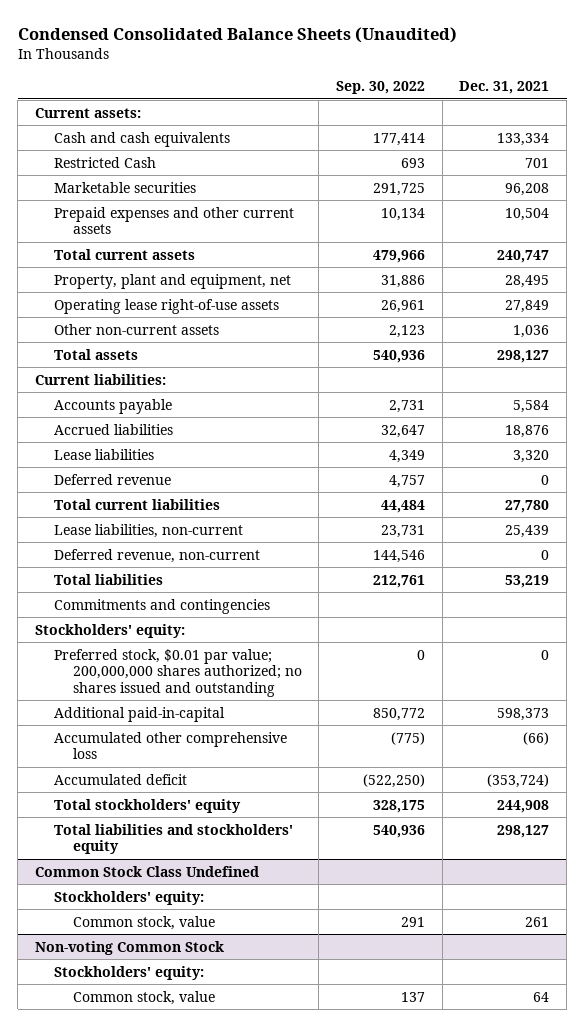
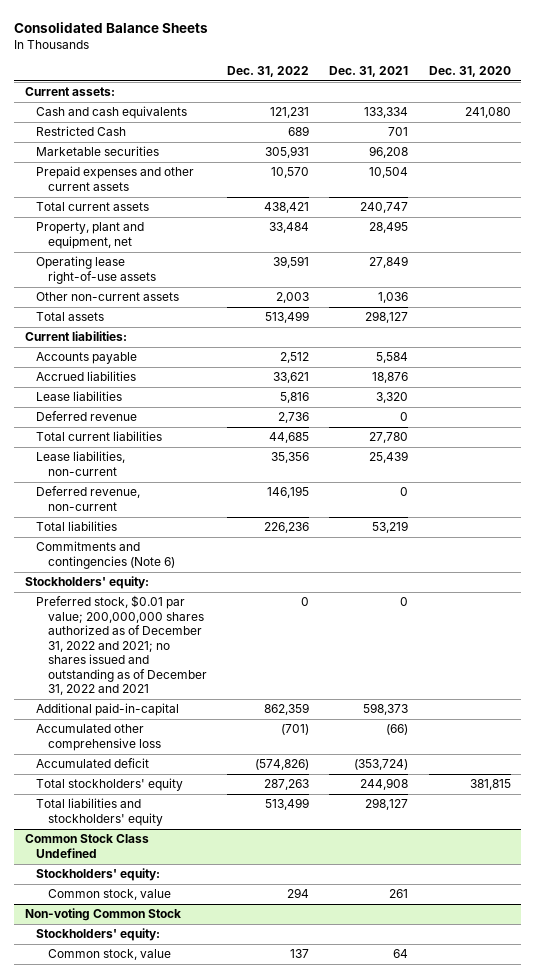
- Condensed Consolidated Balance Sheets (Unaudited)
+ Consolidated Balance Sheets
- | Sep. 30, 2022 | Dec. 31, 2021
+ | Dec. 31, 2022 | Dec. 31, 2021 | Dec. 31, 2020
- Commitments and contingencies
+ Commitments and contingencies (Note 6)
- Preferred stock, $0.01 par value; 200,000,000 shares authorized; no shares issued and outstanding | 0 | 0
+ Preferred stock, $0.01 par value; 200,000,000 shares authorized as of December 31, 2022 and 2021; no shares issued and outstanding as of December 31, 2022 and 2021 | 0 | 0 |

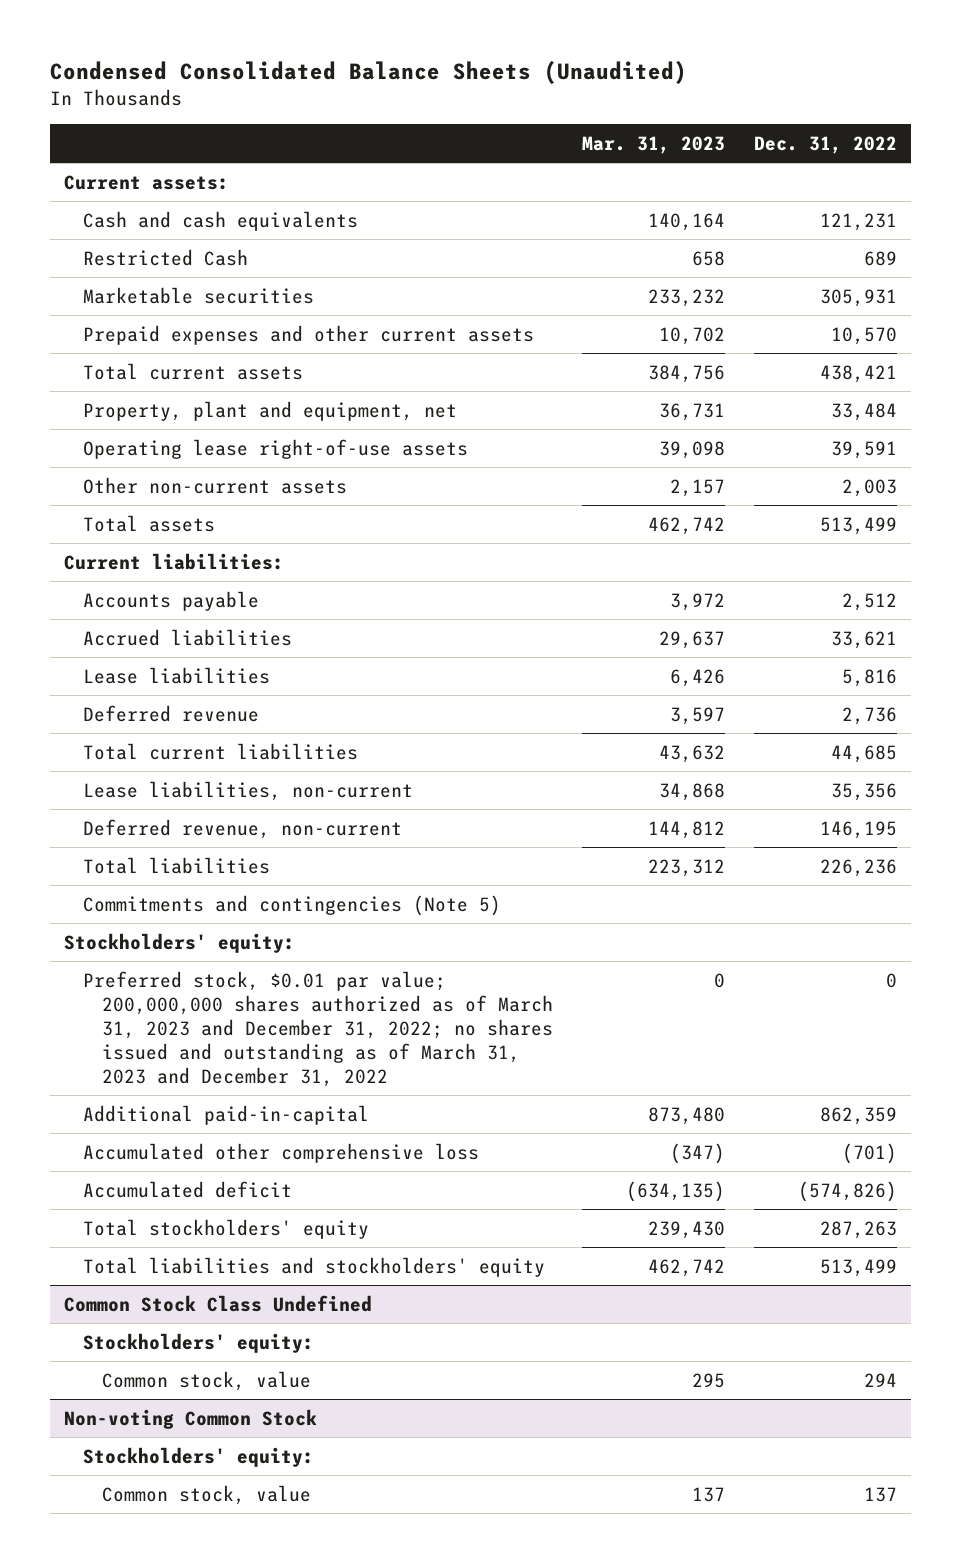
- Consolidated Balance Sheets
+ Condensed Consolidated Balance Sheets (Unaudited)
- | Dec. 31, 2022 | Dec. 31, 2021 | Dec. 31, 2020
+ | Mar. 31, 2023 | Dec. 31, 2022
- Commitments and contingencies (Note 6)
+ Commitments and contingencies (Note 5)
- Preferred stock, $0.01 par value; 200,000,000 shares authorized as of December 31, 2022 and 2021; no shares issued and outstanding as of December 31, 2022 and 2021 | 0 | 0 |
+ Preferred stock, $0.01 par value; 200,000,000 shares authorized as of March 31, 2023 and December 31, 2022; no shares issued and outstanding as of March 31, 2023 and December 31, 2022 | 0 | 0

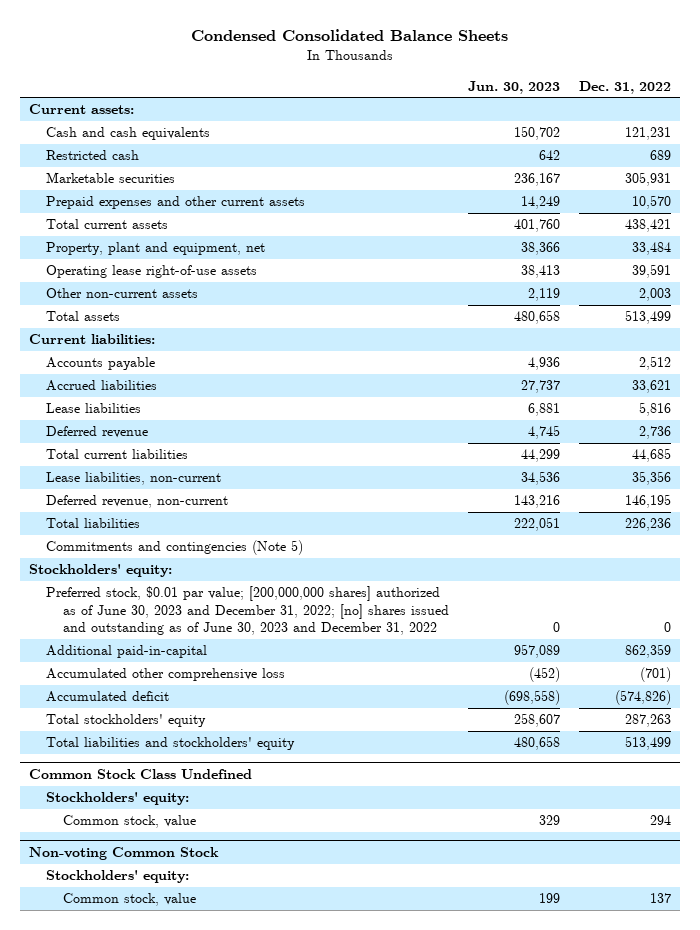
- Condensed Consolidated Balance Sheets (Unaudited)
+ Condensed Consolidated Balance Sheets
- | Mar. 31, 2023 | Dec. 31, 2022
+ | Jun. 30, 2023 | Dec. 31, 2022
- Restricted Cash | 658 | 689
+ Restricted cash | 642 | 689
- Preferred stock, $0.01 par value; 200,000,000 shares authorized as of March 31, 2023 and December 31, 2022; no shares issued and outstanding as of March 31, 2023 and December 31, 2022 | 0 | 0
+ Preferred stock, $0.01 par value; [200,000,000 shares] authorized as of June 30, 2023 and December 31, 2022; [no] shares issued and outstanding as of June 30, 2023 and December 31, 2022 | 0 | 0

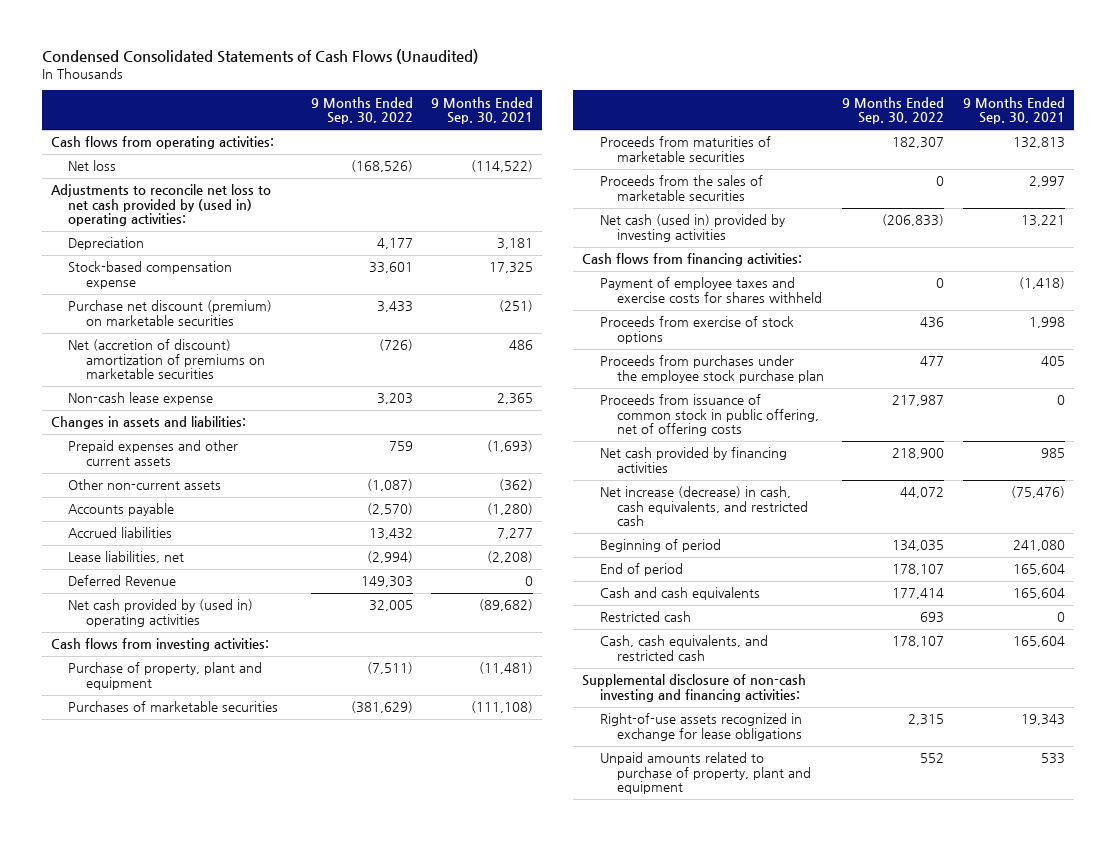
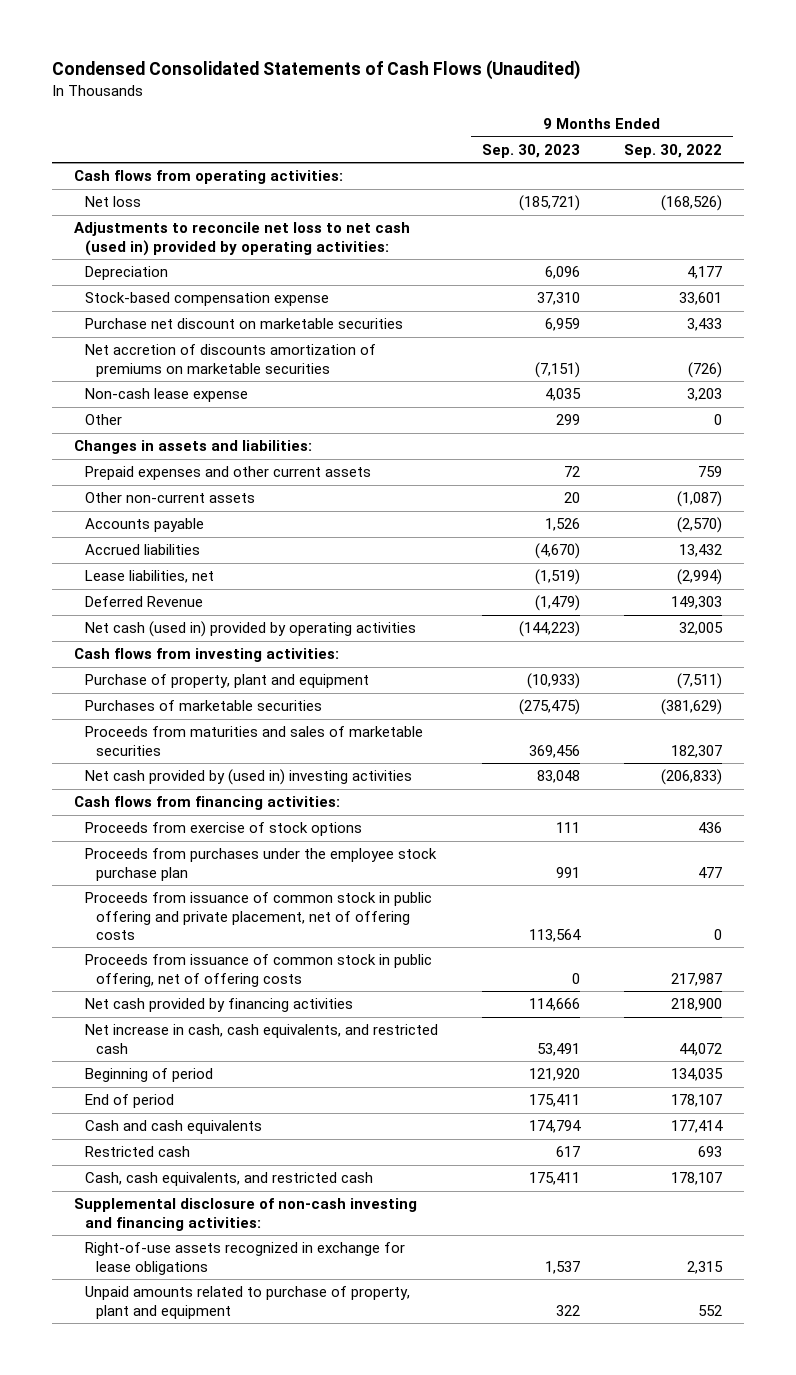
- | 9 Months Ended Sep. 30, 2022 | 9 Months Ended Sep. 30, 2021
+ | 9 Months Ended Sep. 30, 2023 | 9 Months Ended Sep. 30, 2022
- Adjustments to reconcile net loss to net cash provided by (used in) operating activities:
+ Adjustments to reconcile net loss to net cash (used in) provided by operating activities:
- Purchase net discount (premium) on marketable securities | 3,433 | (251)
- Net (accretion of discount) amortization of premiums on marketable securities | (726) | 486
+ Purchase net discount on marketable securities | 6,959 | 3,433
+ Net accretion of discounts amortization of premiums on marketable securities | (7,151) | (726)
+ Other | 299 | 0
- Net cash provided by (used in) operating activities | 32,005 | (89,682)
+ Net cash (used in) provided by operating activities | (144,223) | 32,005
- Proceeds from maturities of marketable securities | 182,307 | 132,813
- Proceeds from the sales of marketable securities | 0 | 2,997
- Net cash (used in) provided by investing activities | (206,833) | 13,221
+ Proceeds from maturities and sales of marketable securities | 369,456 | 182,307
+ Net cash provided by (used in) investing activities | 83,048 | (206,833)
- Payment of employee taxes and exercise costs for shares withheld | 0 | (1,418)
+ Proceeds from issuance of common stock in public offering and private placement, net of offering costs | 113,564 | 0
- Net increase (decrease) in cash, cash equivalents, and restricted cash | 44,072 | (75,476)
+ Net increase in cash, cash equivalents, and restricted cash | 53,491 | 44,072

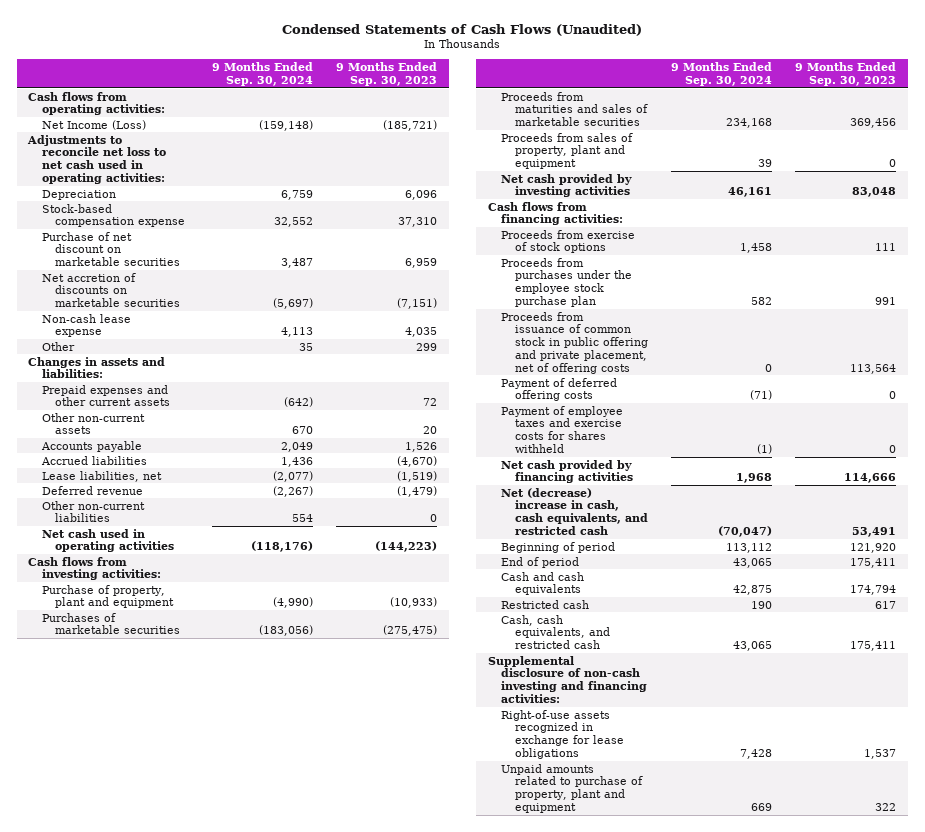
- Condensed Consolidated Statements of Cash Flows (Unaudited)
+ Condensed Statements of Cash Flows (Unaudited)
- | 9 Months Ended Sep. 30, 2023 | 9 Months Ended Sep. 30, 2022
+ | 9 Months Ended Sep. 30, 2024 | 9 Months Ended Sep. 30, 2023
- Net loss | (185,721) | (168,526)
- Adjustments to reconcile net loss to net cash (used in) provided by operating activities:
+ Net Income (Loss) | (159,148) | (185,721)
+ Adjustments to reconcile net loss to net cash used in operating activities:
- Purchase net discount on marketable securities | 6,959 | 3,433
- Net accretion of discounts amortization of premiums on marketable securities | (7,151) | (726)
+ Purchase of net discount on marketable securities | 3,487 | 6,959
+ Net accretion of discounts on marketable securities | (5,697) | (7,151)
- Deferred Revenue | (1,479) | 149,303
- Net cash (used in) provided by operating activities | (144,223) | 32,005
+ Deferred revenue | (2,267) | (1,479)
+ Other non-current liabilities | 554 | 0
+ Net cash used in operating activities | (118,176) | (144,223)
- Net cash provided by (used in) investing activities | 83,048 | (206,833)
+ Proceeds from sales of property, plant and equipment | 39 | 0
+ Net cash provided by investing activities | 46,161 | 83,048
- Proceeds from issuance of common stock in public offering, net of offering costs | 0 | 217,987
+ Payment of deferred offering costs | (71) | 0
+ Payment of employee taxes and exercise costs for shares withheld | (1) | 0
- Net increase in cash, cash equivalents, and restricted cash | 53,491 | 44,072
+ Net (decrease) increase in cash, cash equivalents, and restricted cash | (70,047) | 53,491

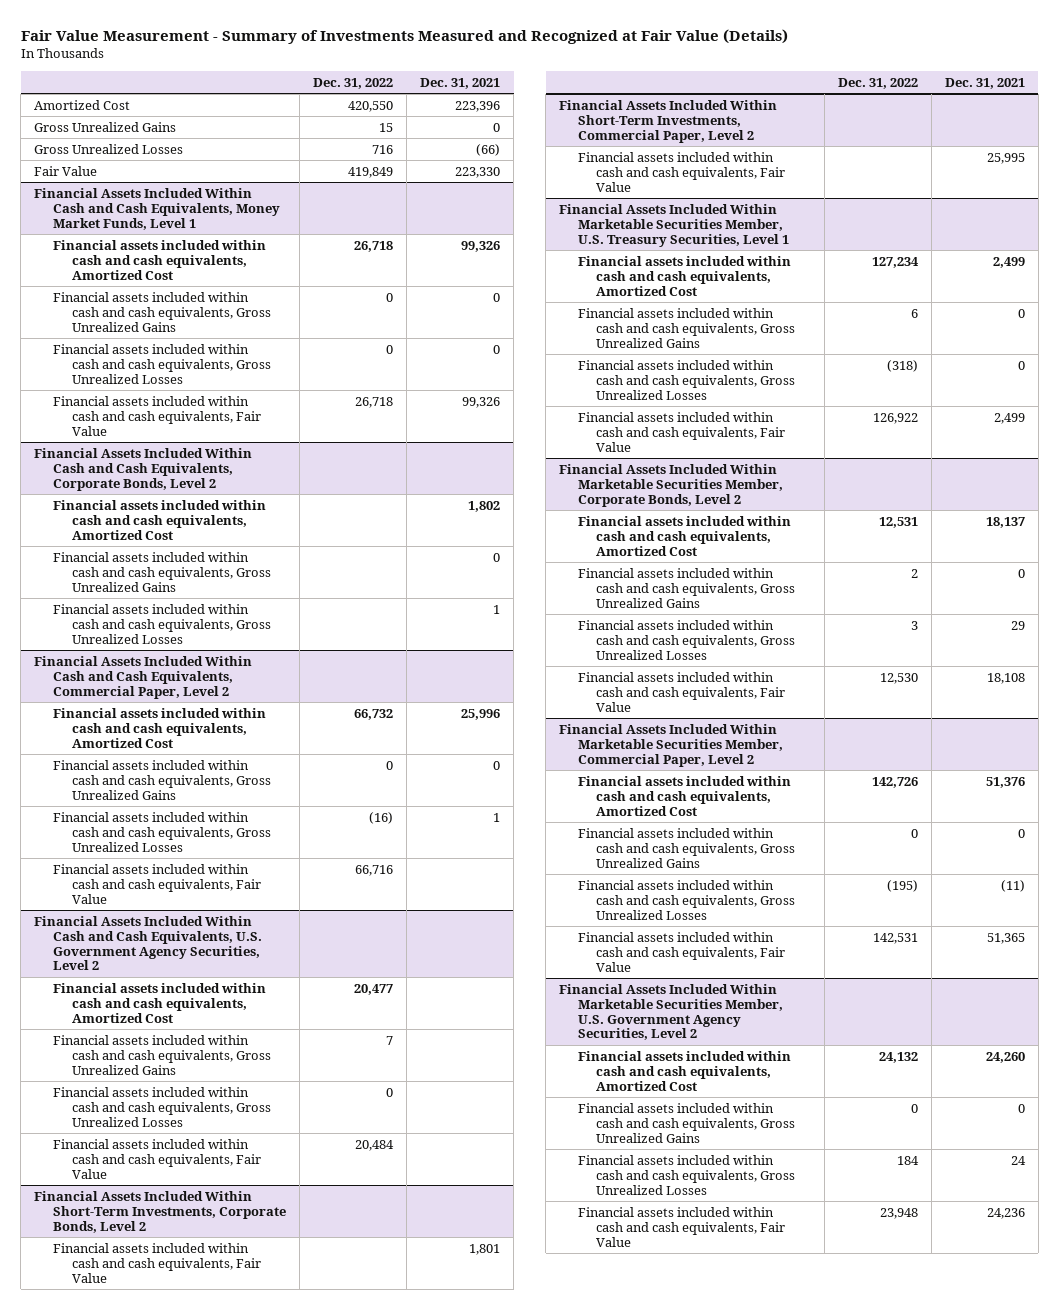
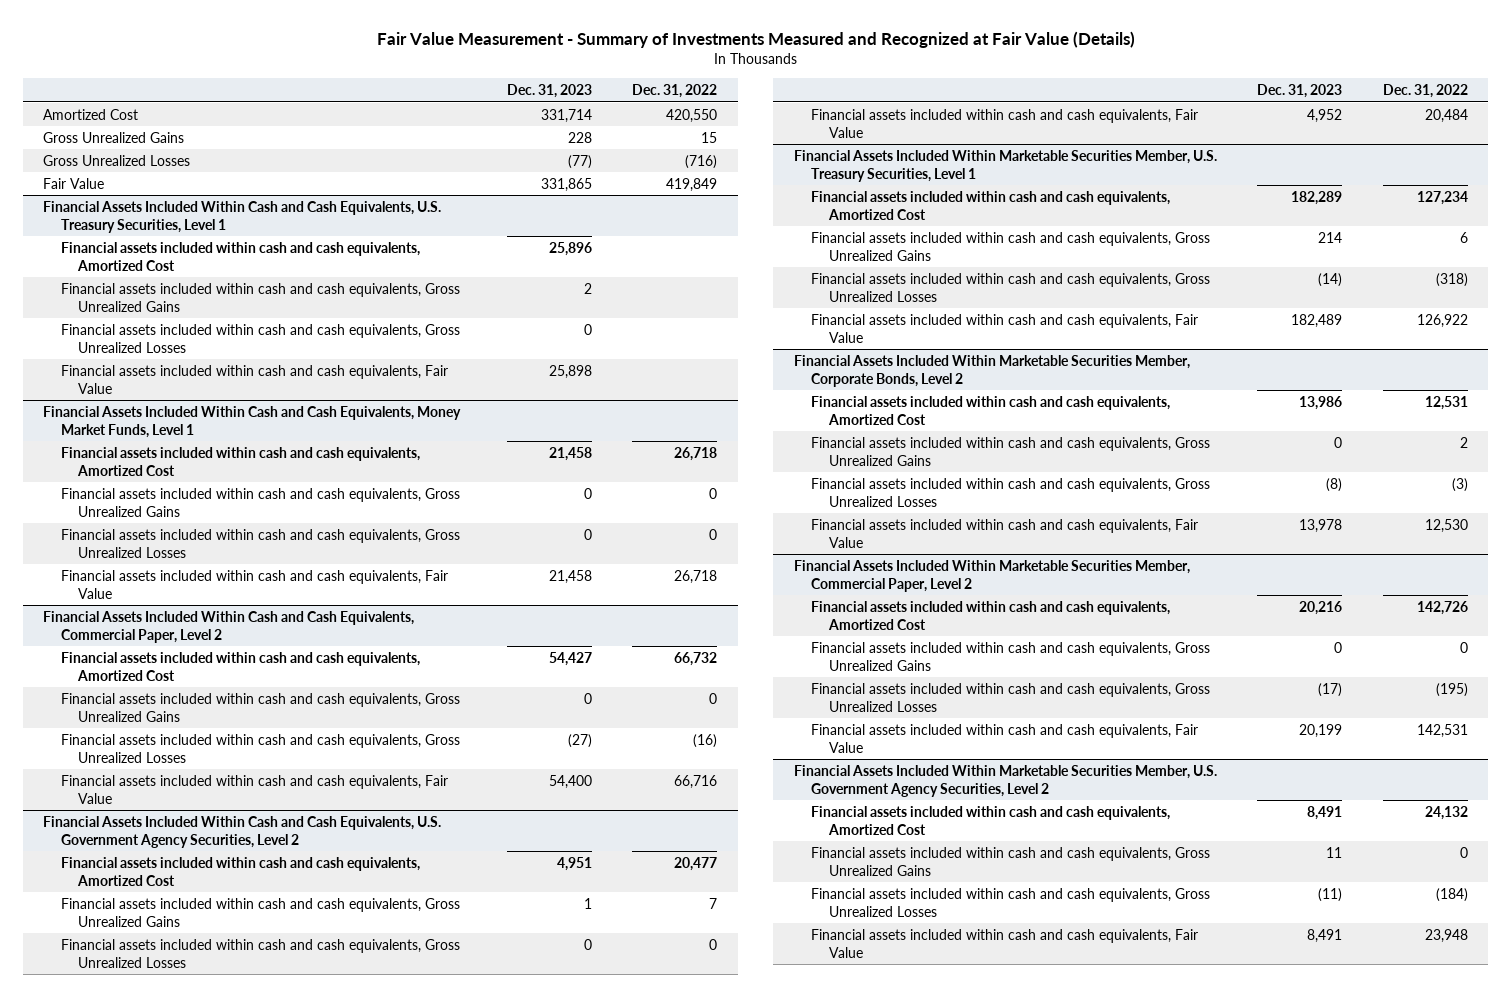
- | Dec. 31, 2022 | Dec. 31, 2021
+ | Dec. 31, 2023 | Dec. 31, 2022
- Gross Unrealized Losses | 716 | (66)
+ Gross Unrealized Losses | (77) | (716)
+ Financial Assets Included Within Cash and Cash Equivalents, U.S. Treasury Securities, Level 1
+ Financial assets included within cash and cash equivalents, Amortized Cost | 25,896 |
+ Financial assets included within cash and cash equivalents, Gross Unrealized Gains | 2 |
+ Financial assets included within cash and cash equivalents, Gross Unrealized Losses | 0 |
+ Financial assets included within cash and cash equivalents, Fair Value | 25,898 |
- Financial Assets Included Within Cash and Cash Equivalents, Corporate Bonds, Level 2
- Financial assets included within cash and cash equivalents, Amortized Cost | | 1,802
- Financial assets included within cash and cash equivalents, Gross Unrealized Gains | | 0
- Financial assets included within cash and cash equivalents, Gross Unrealized Losses | | 1
- Financial Assets Included Within Short-Term Investments, Corporate Bonds, Level 2
- Financial assets included within cash and cash equivalents, Fair Value | | 1,801
- Financial Assets Included Within Short-Term Investments, Commercial Paper, Level 2
- Financial assets included within cash and cash equivalents, Fair Value | | 25,995
@ Financial Assets Included Within Marketable Securities Member, Corporate Bonds, Level 2
- Financial assets included within cash and cash equivalents, Gross Unrealized Losses | 3 | 29
+ Financial assets included within cash and cash equivalents, Gross Unrealized Losses | (8) | (3)
@ Financial Assets Included Within Marketable Securities Member, U.S. Government Agency Securities, Level 2
- Financial assets included within cash and cash equivalents, Gross Unrealized Losses | 184 | 24
+ Financial assets included within cash and cash equivalents, Gross Unrealized Losses | (11) | (184)

